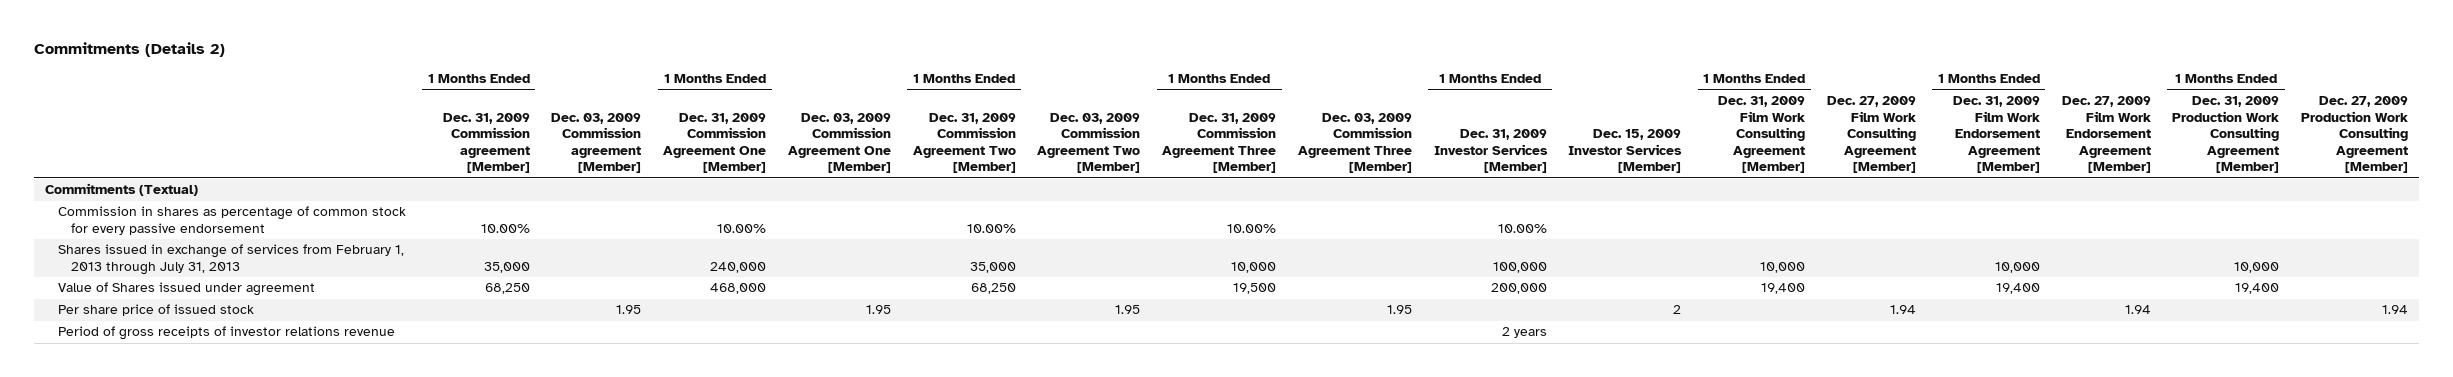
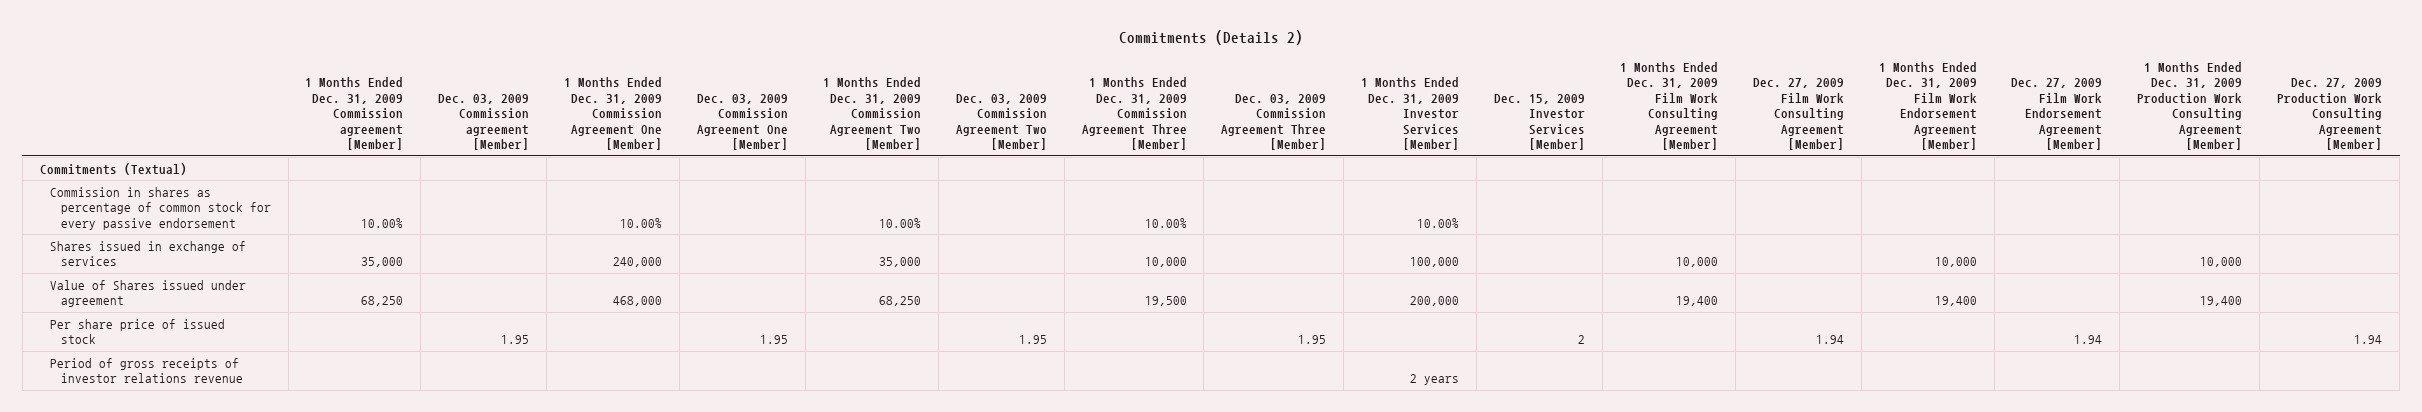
- Shares issued in exchange of services from February 1, 2013 through July 31, 2013 | 35,000 | | 240,000 | | 35,000 | | 10,000 | | 100,000 | | 10,000 | | 10,000 | | 10,000 |
+ Shares issued in exchange of services | 35,000 | | 240,000 | | 35,000 | | 10,000 | | 100,000 | | 10,000 | | 10,000 | | 10,000 |

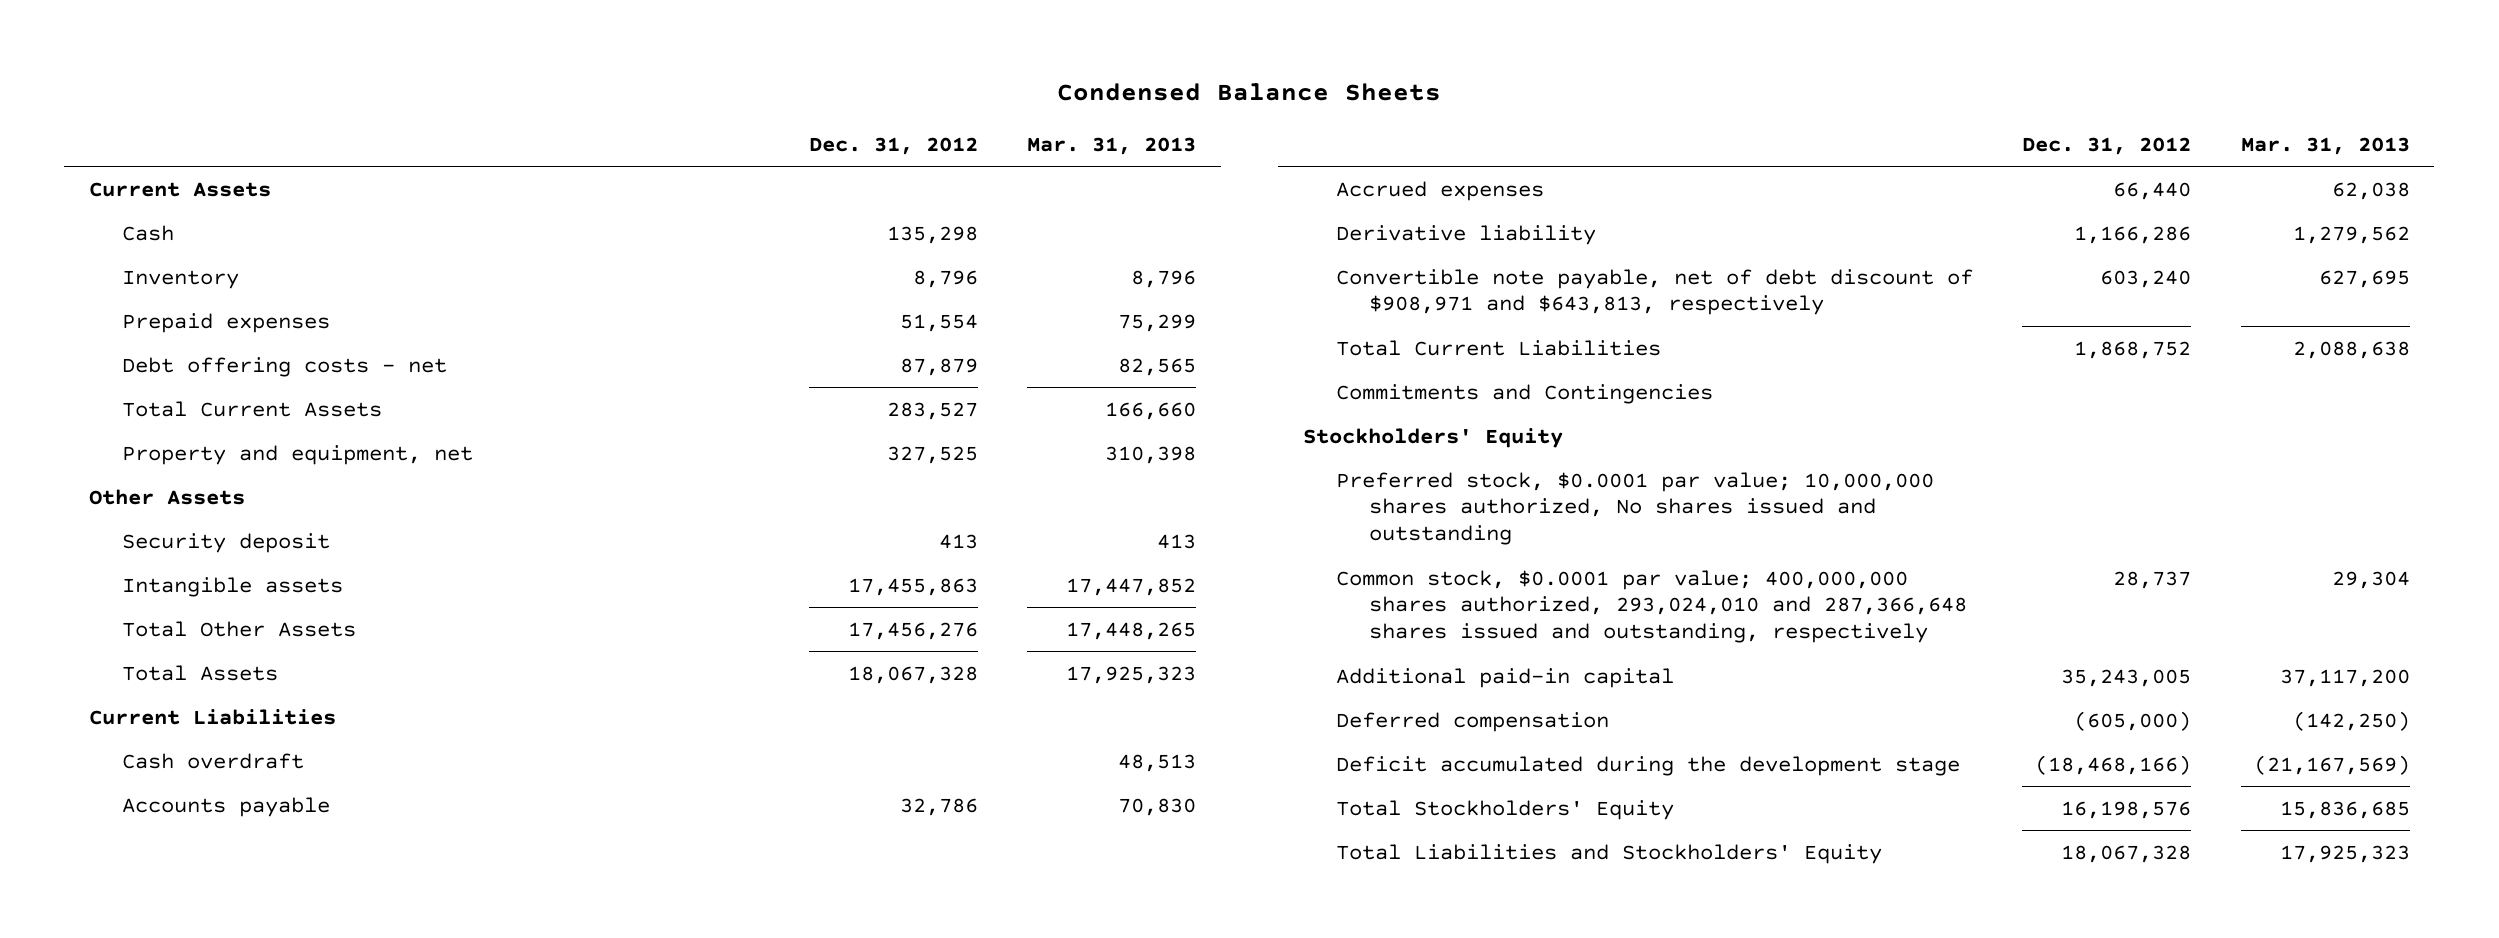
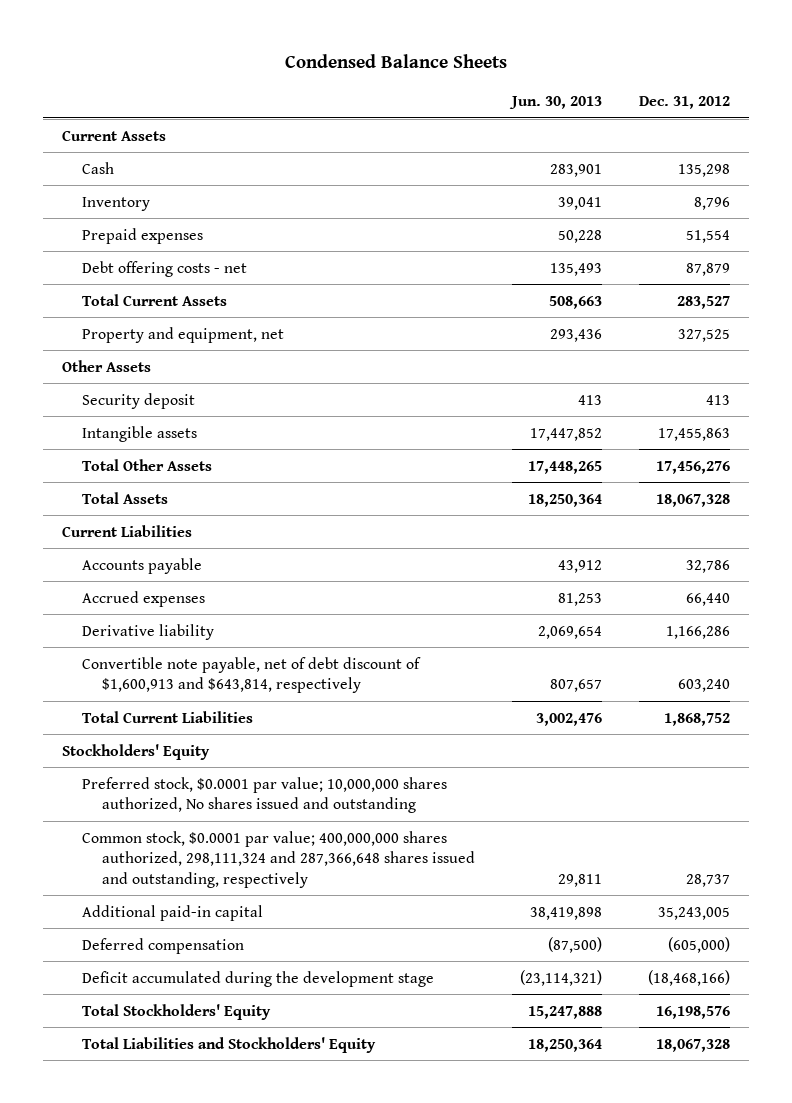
- | Dec. 31, 2012 | Mar. 31, 2013
+ | Jun. 30, 2013 | Dec. 31, 2012
- Cash overdraft | | 48,513
- Convertible note payable, net of debt discount of $908,971 and $643,813, respectively | 603,240 | 627,695
+ Convertible note payable, net of debt discount of $1,600,913 and $643,814, respectively | 807,657 | 603,240
- Commitments and Contingencies
- Common stock, $0.0001 par value; 400,000,000 shares authorized, 293,024,010 and 287,366,648 shares issued and outstanding, respectively | 28,737 | 29,304
+ Common stock, $0.0001 par value; 400,000,000 shares authorized, 298,111,324 and 287,366,648 shares issued and outstanding, respectively | 29,811 | 28,737

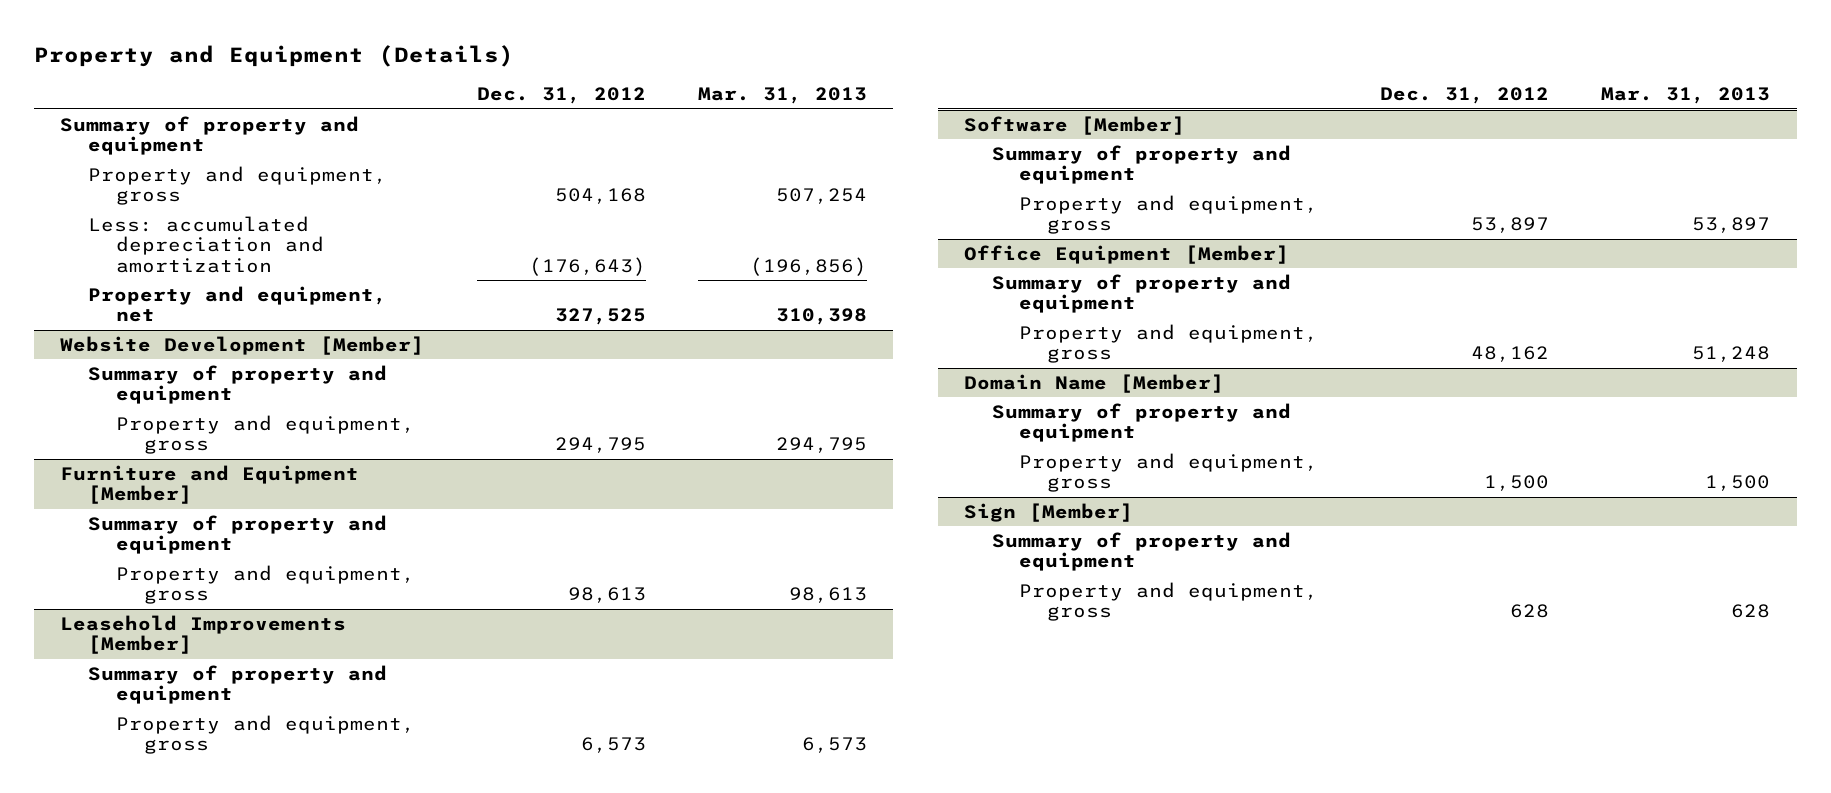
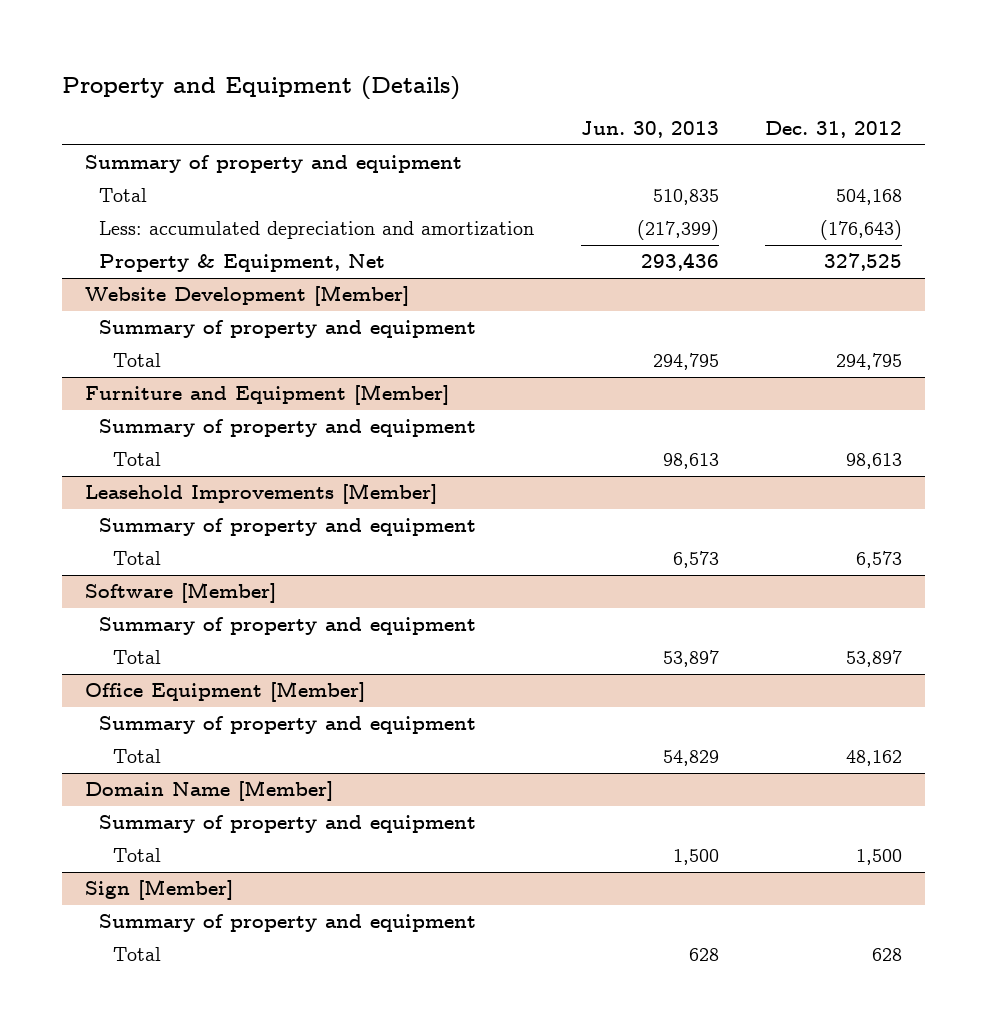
- | Dec. 31, 2012 | Mar. 31, 2013
+ | Jun. 30, 2013 | Dec. 31, 2012
- Property and equipment, gross | 504,168 | 507,254
+ Total | 510,835 | 504,168
- Property and equipment, net | 327,525 | 310,398
+ Property & Equipment, Net | 293,436 | 327,525
@ Website Development [Member]
- Property and equipment, gross | 294,795 | 294,795
+ Total | 294,795 | 294,795
@ Furniture and Equipment [Member]
- Property and equipment, gross | 98,613 | 98,613
+ Total | 98,613 | 98,613
@ Leasehold Improvements [Member]
- Property and equipment, gross | 6,573 | 6,573
+ Total | 6,573 | 6,573
@ Software [Member]
- Property and equipment, gross | 53,897 | 53,897
+ Total | 53,897 | 53,897
@ Office Equipment [Member]
- Property and equipment, gross | 48,162 | 51,248
+ Total | 54,829 | 48,162
@ Domain Name [Member]
- Property and equipment, gross | 1,500 | 1,500
+ Total | 1,500 | 1,500
@ Sign [Member]
- Property and equipment, gross | 628 | 628
+ Total | 628 | 628

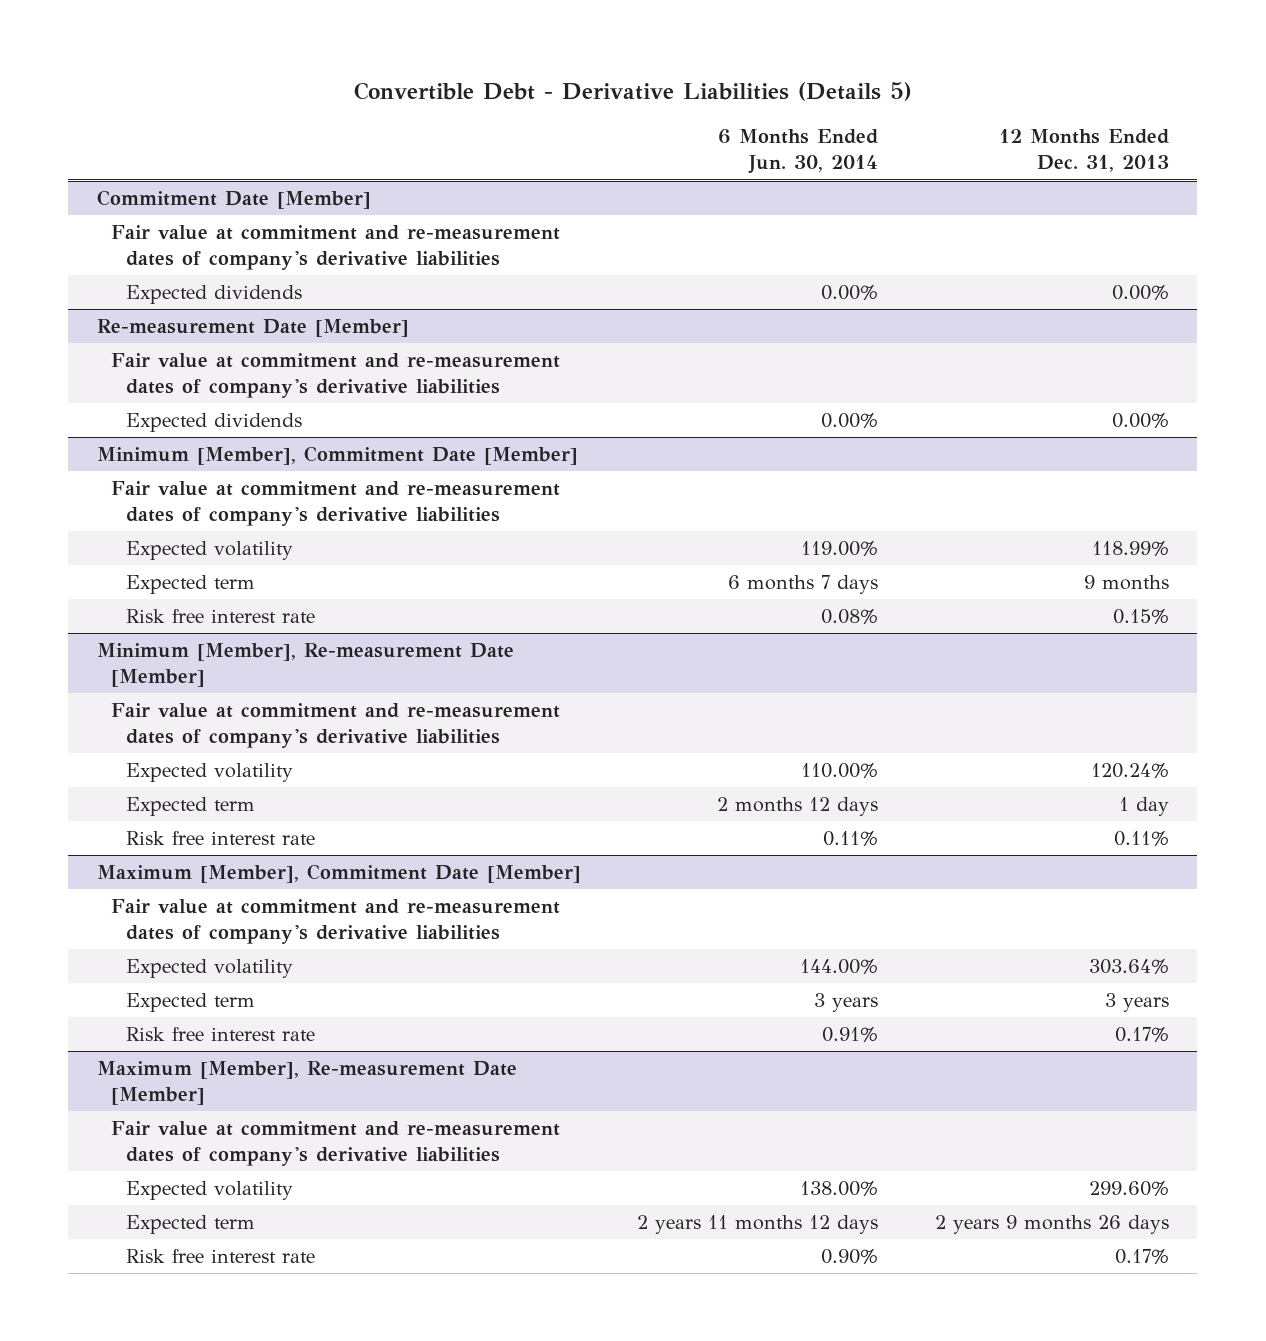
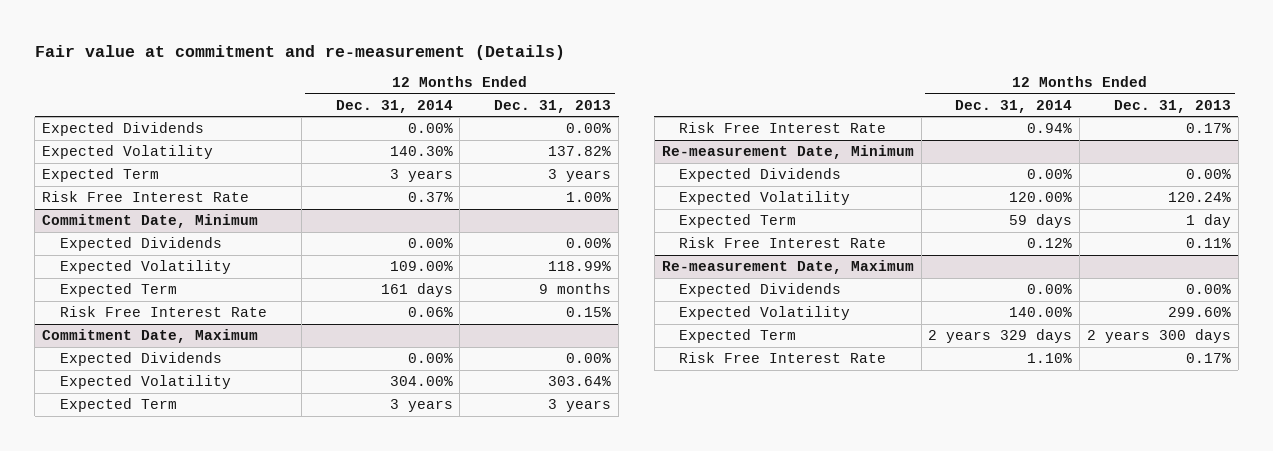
- Convertible Debt - Derivative Liabilities (Details 5)
+ Fair value at commitment and re-measurement (Details)
- | 6 Months Ended Jun. 30, 2014 | 12 Months Ended Dec. 31, 2013
+ | 12 Months Ended Dec. 31, 2014 | 12 Months Ended Dec. 31, 2013
- Commitment Date [Member]
- Fair value at commitment and re-measurement dates of company's derivative liabilities
- Expected dividends | 0.00% | 0.00%
- Re-measurement Date [Member]
- Fair value at commitment and re-measurement dates of company's derivative liabilities
- Expected dividends | 0.00% | 0.00%
- Minimum [Member], Commitment Date [Member]
- Fair value at commitment and re-measurement dates of company's derivative liabilities
- Expected volatility | 119.00% | 118.99%
- Expected term | 6 months 7 days | 9 months
- Risk free interest rate | 0.08% | 0.15%
- Minimum [Member], Re-measurement Date [Member]
- Fair value at commitment and re-measurement dates of company's derivative liabilities
- Expected volatility | 110.00% | 120.24%
- Expected term | 2 months 12 days | 1 day
- Risk free interest rate | 0.11% | 0.11%
- Maximum [Member], Commitment Date [Member]
- Fair value at commitment and re-measurement dates of company's derivative liabilities
- Expected volatility | 144.00% | 303.64%
- Expected term | 3 years | 3 years
- Risk free interest rate | 0.91% | 0.17%
- Maximum [Member], Re-measurement Date [Member]
- Fair value at commitment and re-measurement dates of company's derivative liabilities
- Expected volatility | 138.00% | 299.60%
- Expected term | 2 years 11 months 12 days | 2 years 9 months 26 days
- Risk free interest rate | 0.90% | 0.17%
+ Expected Dividends | 0.00% | 0.00%
+ Expected Volatility | 140.30% | 137.82%
+ Expected Term | 3 years | 3 years
+ Risk Free Interest Rate | 0.37% | 1.00%
+ Commitment Date, Minimum
+ Expected Dividends | 0.00% | 0.00%
+ Expected Volatility | 109.00% | 118.99%
+ Expected Term | 161 days | 9 months
+ Risk Free Interest Rate | 0.06% | 0.15%
+ Commitment Date, Maximum
+ Expected Dividends | 0.00% | 0.00%
+ Expected Volatility | 304.00% | 303.64%
+ Expected Term | 3 years | 3 years
+ Risk Free Interest Rate | 0.94% | 0.17%
+ Re-measurement Date, Minimum
+ Expected Dividends | 0.00% | 0.00%
+ Expected Volatility | 120.00% | 120.24%
+ Expected Term | 59 days | 1 day
+ Risk Free Interest Rate | 0.12% | 0.11%
+ Re-measurement Date, Maximum
+ Expected Dividends | 0.00% | 0.00%
+ Expected Volatility | 140.00% | 299.60%
+ Expected Term | 2 years 329 days | 2 years 300 days
+ Risk Free Interest Rate | 1.10% | 0.17%

